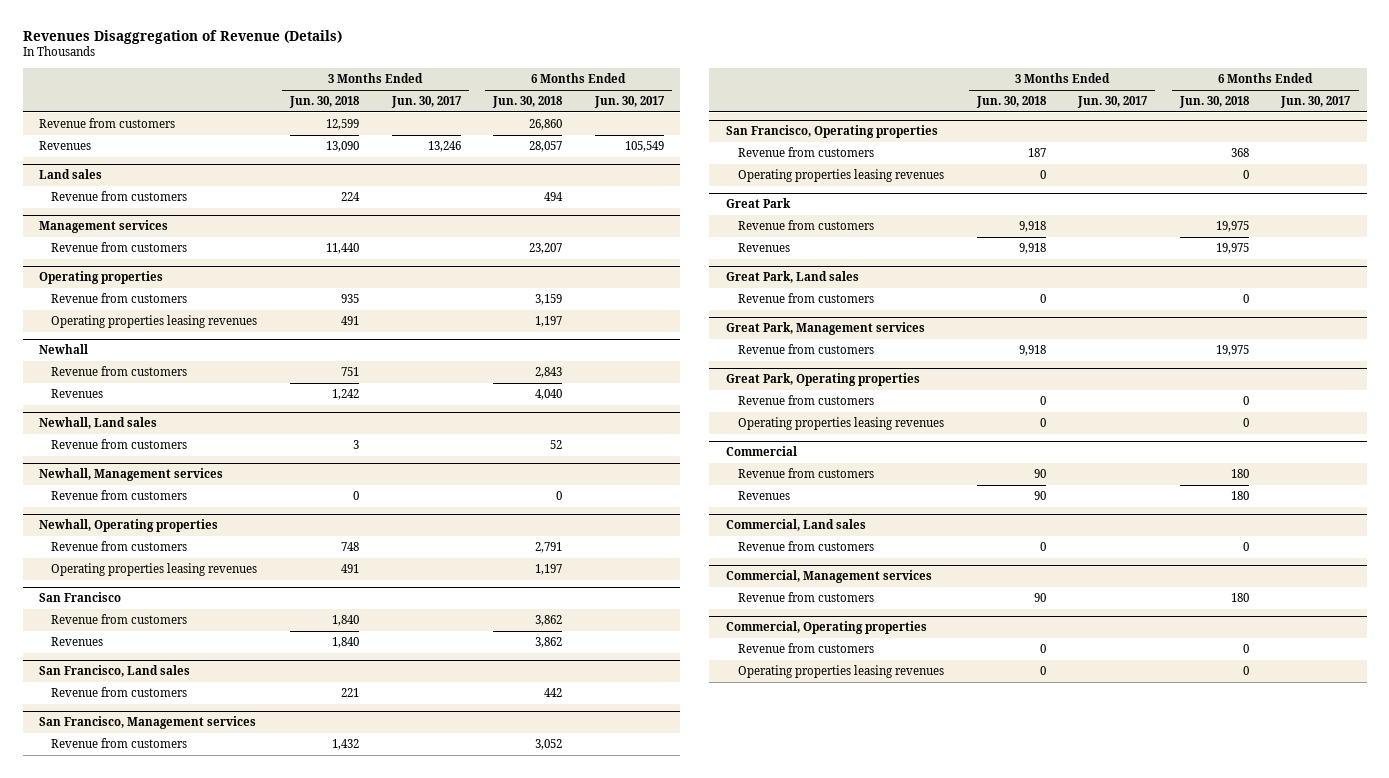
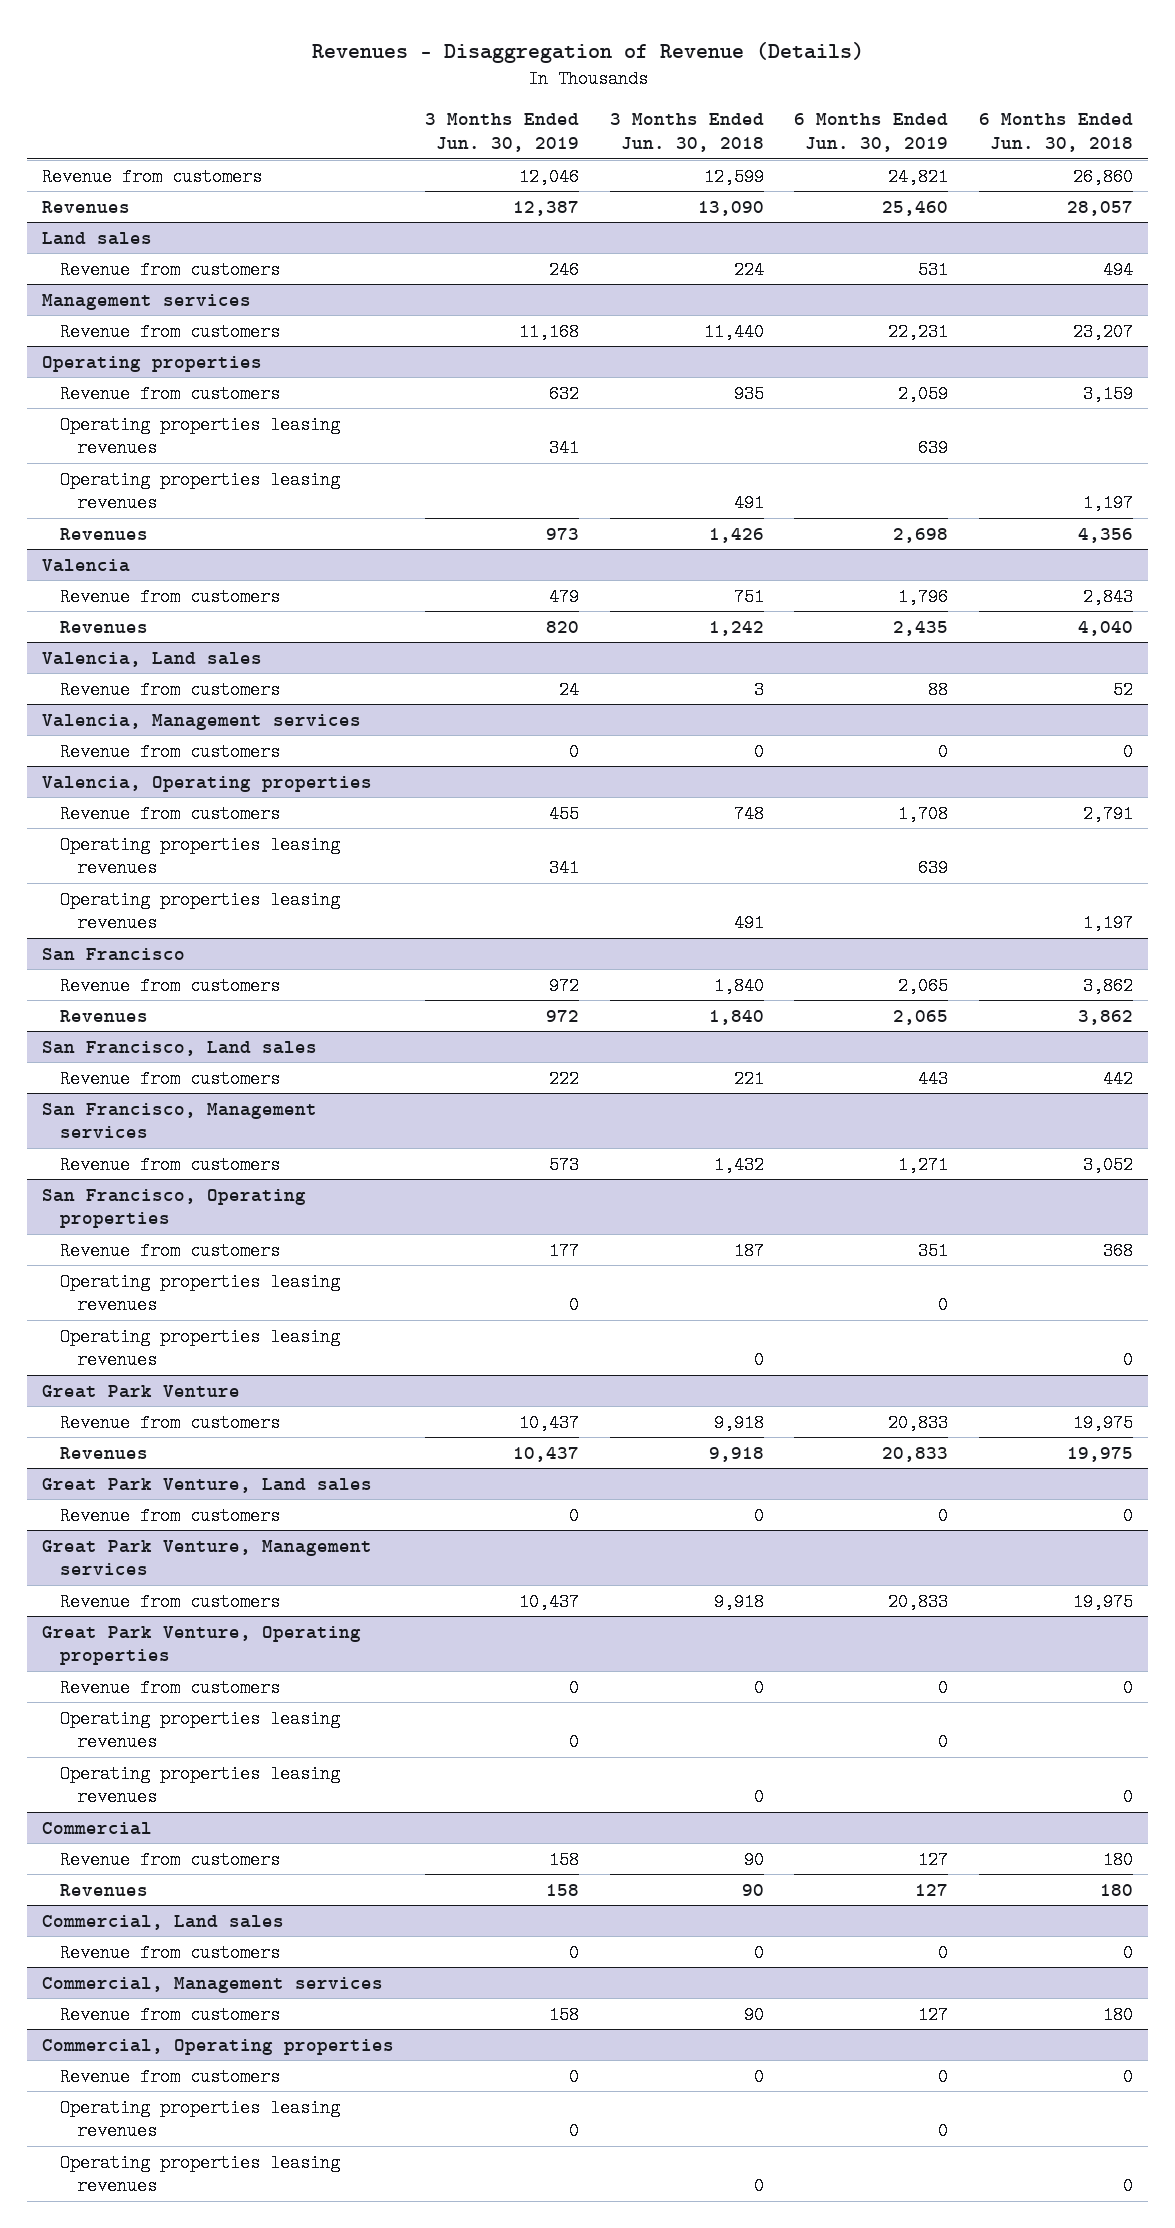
- Revenues Disaggregation of Revenue (Details)
+ Revenues - Disaggregation of Revenue (Details)
- | 3 Months Ended Jun. 30, 2018 | 3 Months Ended Jun. 30, 2017 | 6 Months Ended Jun. 30, 2018 | 6 Months Ended Jun. 30, 2017
+ | 3 Months Ended Jun. 30, 2019 | 3 Months Ended Jun. 30, 2018 | 6 Months Ended Jun. 30, 2019 | 6 Months Ended Jun. 30, 2018
@ Operating properties
+ Operating properties leasing revenues | 341 | | 639 |
- Newhall
@ Operating properties
+ Revenues | 973 | 1,426 | 2,698 | 4,356
+ Valencia
- Newhall, Land sales
+ Valencia, Land sales
- Newhall, Management services
+ Valencia, Management services
- Newhall, Operating properties
+ Valencia, Operating properties
+ Operating properties leasing revenues | 341 | | 639 |
@ San Francisco, Operating properties
+ Operating properties leasing revenues | 0 | | 0 |
- Great Park
+ Great Park Venture
- Great Park, Land sales
+ Great Park Venture, Land sales
- Great Park, Management services
+ Great Park Venture, Management services
- Great Park, Operating properties
+ Great Park Venture, Operating properties
+ Operating properties leasing revenues | 0 | | 0 |
@ Commercial, Operating properties
+ Operating properties leasing revenues | 0 | | 0 |

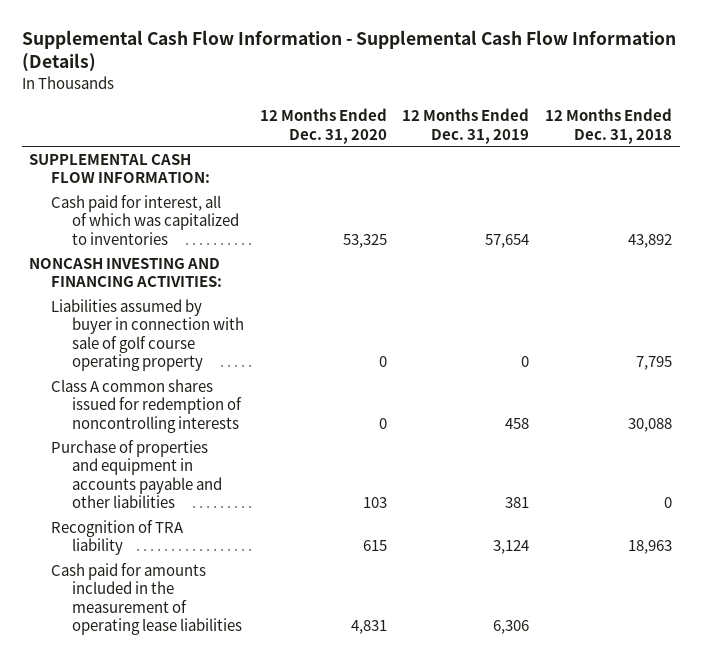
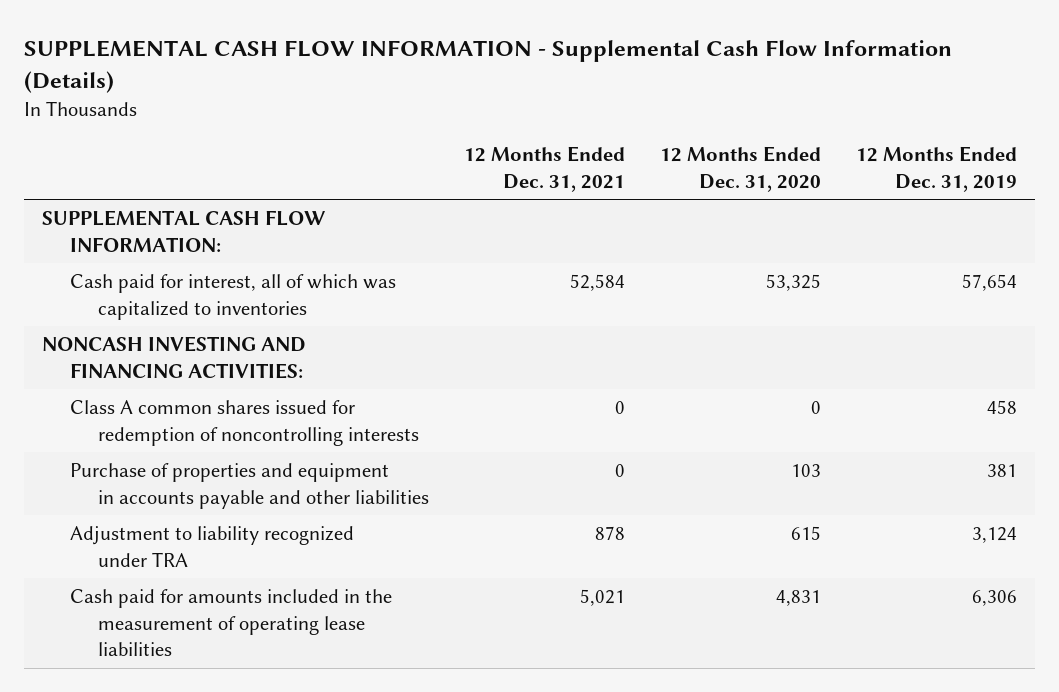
- Supplemental Cash Flow Information - Supplemental Cash Flow Information (Details)
+ SUPPLEMENTAL CASH FLOW INFORMATION - Supplemental Cash Flow Information (Details)
- | 12 Months Ended Dec. 31, 2020 | 12 Months Ended Dec. 31, 2019 | 12 Months Ended Dec. 31, 2018
+ | 12 Months Ended Dec. 31, 2021 | 12 Months Ended Dec. 31, 2020 | 12 Months Ended Dec. 31, 2019
- Liabilities assumed by buyer in connection with sale of golf course operating property | 0 | 0 | 7,795
- Recognition of TRA liability | 615 | 3,124 | 18,963
+ Adjustment to liability recognized under TRA | 878 | 615 | 3,124

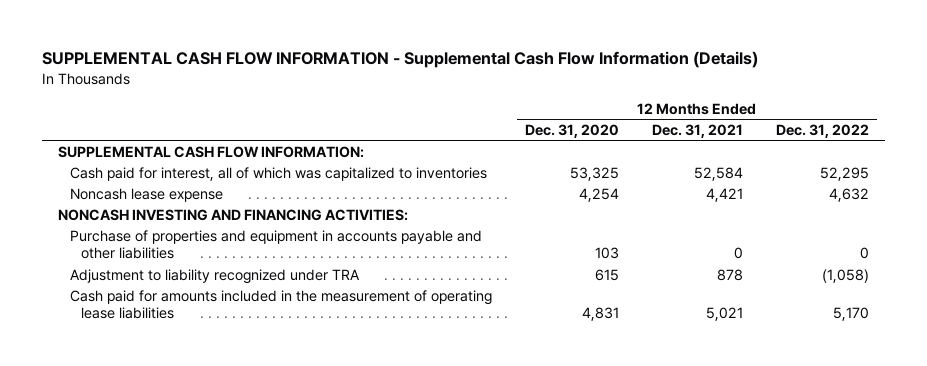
- | 12 Months Ended Dec. 31, 2021 | 12 Months Ended Dec. 31, 2020 | 12 Months Ended Dec. 31, 2019
+ | 12 Months Ended Dec. 31, 2020 | 12 Months Ended Dec. 31, 2021 | 12 Months Ended Dec. 31, 2022
+ Noncash lease expense | 4,254 | 4,421 | 4,632
- Class A common shares issued for redemption of noncontrolling interests | 0 | 0 | 458

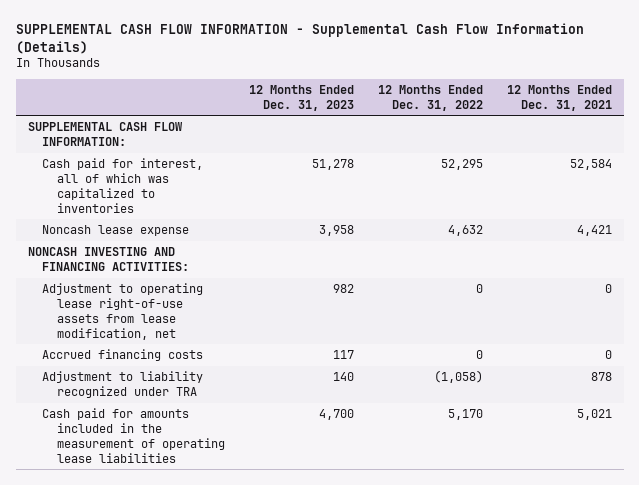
- | 12 Months Ended Dec. 31, 2020 | 12 Months Ended Dec. 31, 2021 | 12 Months Ended Dec. 31, 2022
+ | 12 Months Ended Dec. 31, 2023 | 12 Months Ended Dec. 31, 2022 | 12 Months Ended Dec. 31, 2021
- Purchase of properties and equipment in accounts payable and other liabilities | 103 | 0 | 0
+ Adjustment to operating lease right-of-use assets from lease modification, net | 982 | 0 | 0
+ Accrued financing costs | 117 | 0 | 0

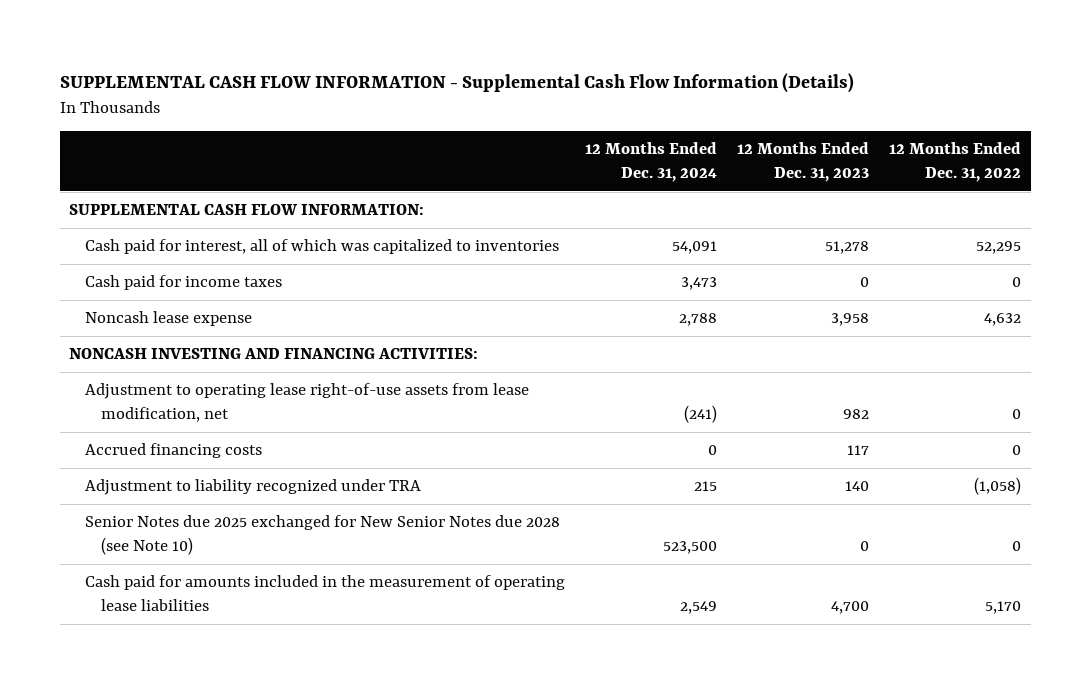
- | 12 Months Ended Dec. 31, 2023 | 12 Months Ended Dec. 31, 2022 | 12 Months Ended Dec. 31, 2021
+ | 12 Months Ended Dec. 31, 2024 | 12 Months Ended Dec. 31, 2023 | 12 Months Ended Dec. 31, 2022
+ Cash paid for income taxes | 3,473 | 0 | 0
+ Senior Notes due 2025 exchanged for New Senior Notes due 2028 (see Note 10) | 523,500 | 0 | 0

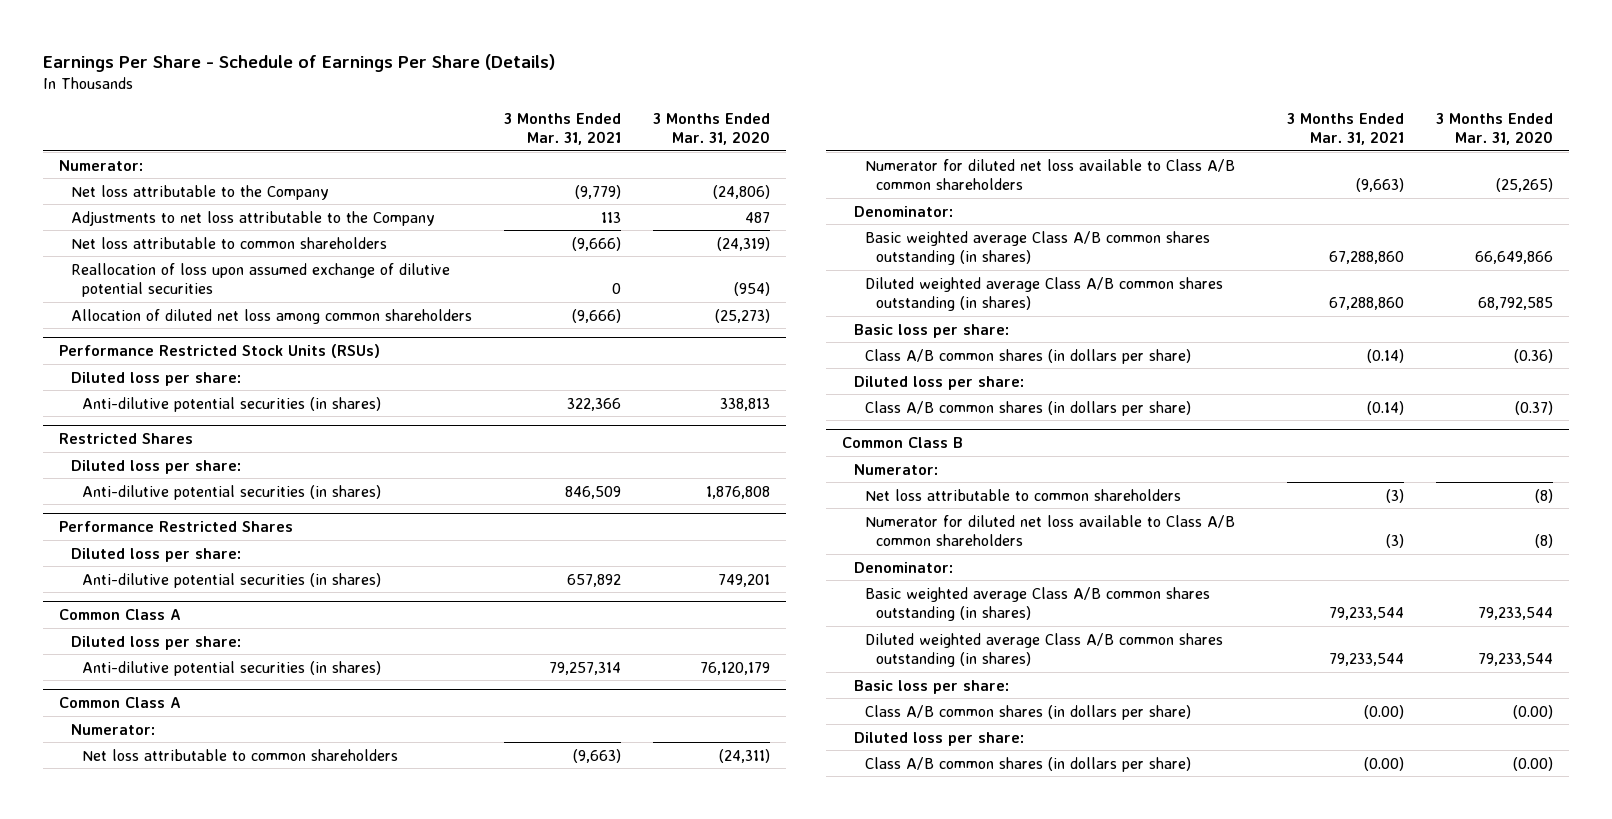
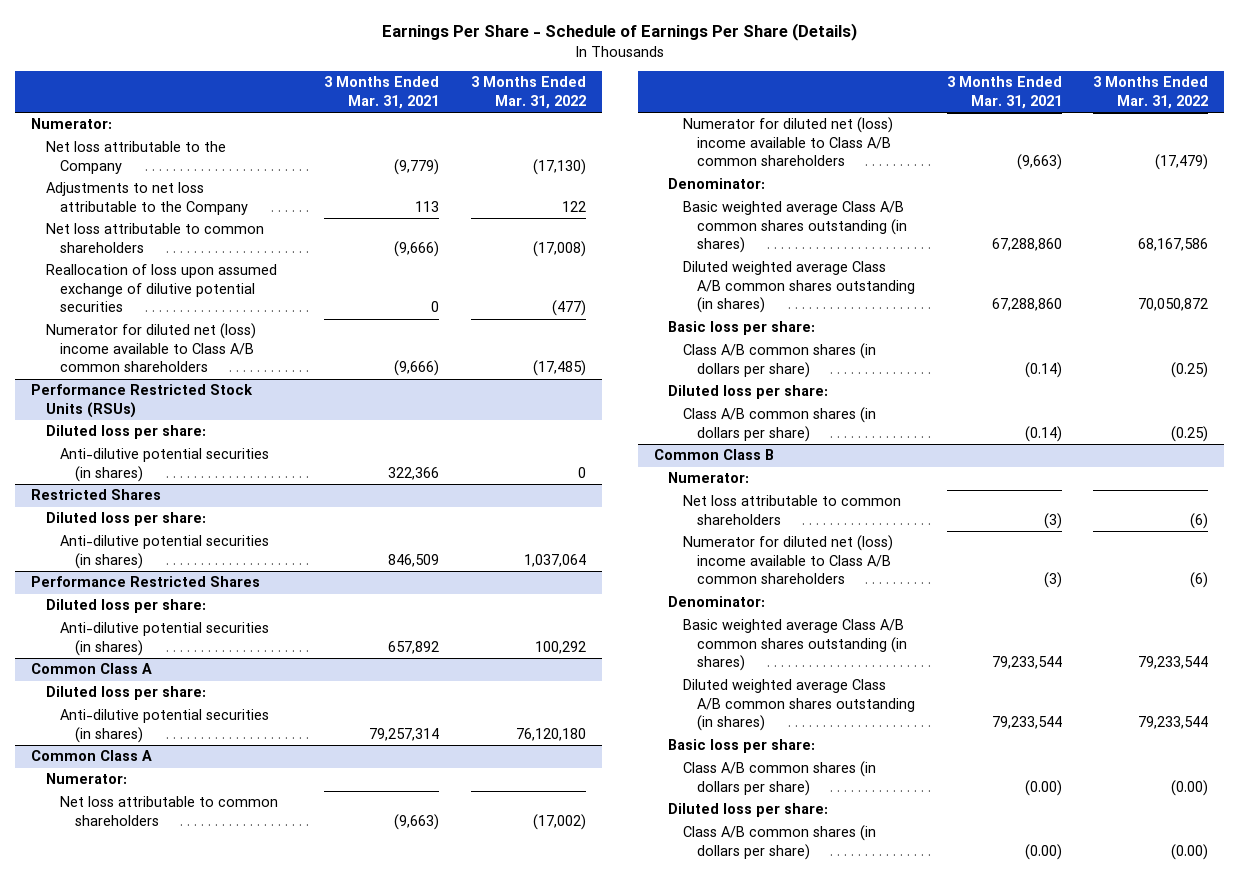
- | 3 Months Ended Mar. 31, 2021 | 3 Months Ended Mar. 31, 2020
+ | 3 Months Ended Mar. 31, 2021 | 3 Months Ended Mar. 31, 2022
- Allocation of diluted net loss among common shareholders | (9,666) | (25,273)
+ Numerator for diluted net (loss) income available to Class A/B common shareholders | (9,666) | (17,485)
@ Common Class A
- Numerator for diluted net loss available to Class A/B common shareholders | (9,663) | (25,265)
+ Numerator for diluted net (loss) income available to Class A/B common shareholders | (9,663) | (17,479)
@ Common Class B
- Numerator for diluted net loss available to Class A/B common shareholders | (3) | (8)
+ Numerator for diluted net (loss) income available to Class A/B common shareholders | (3) | (6)

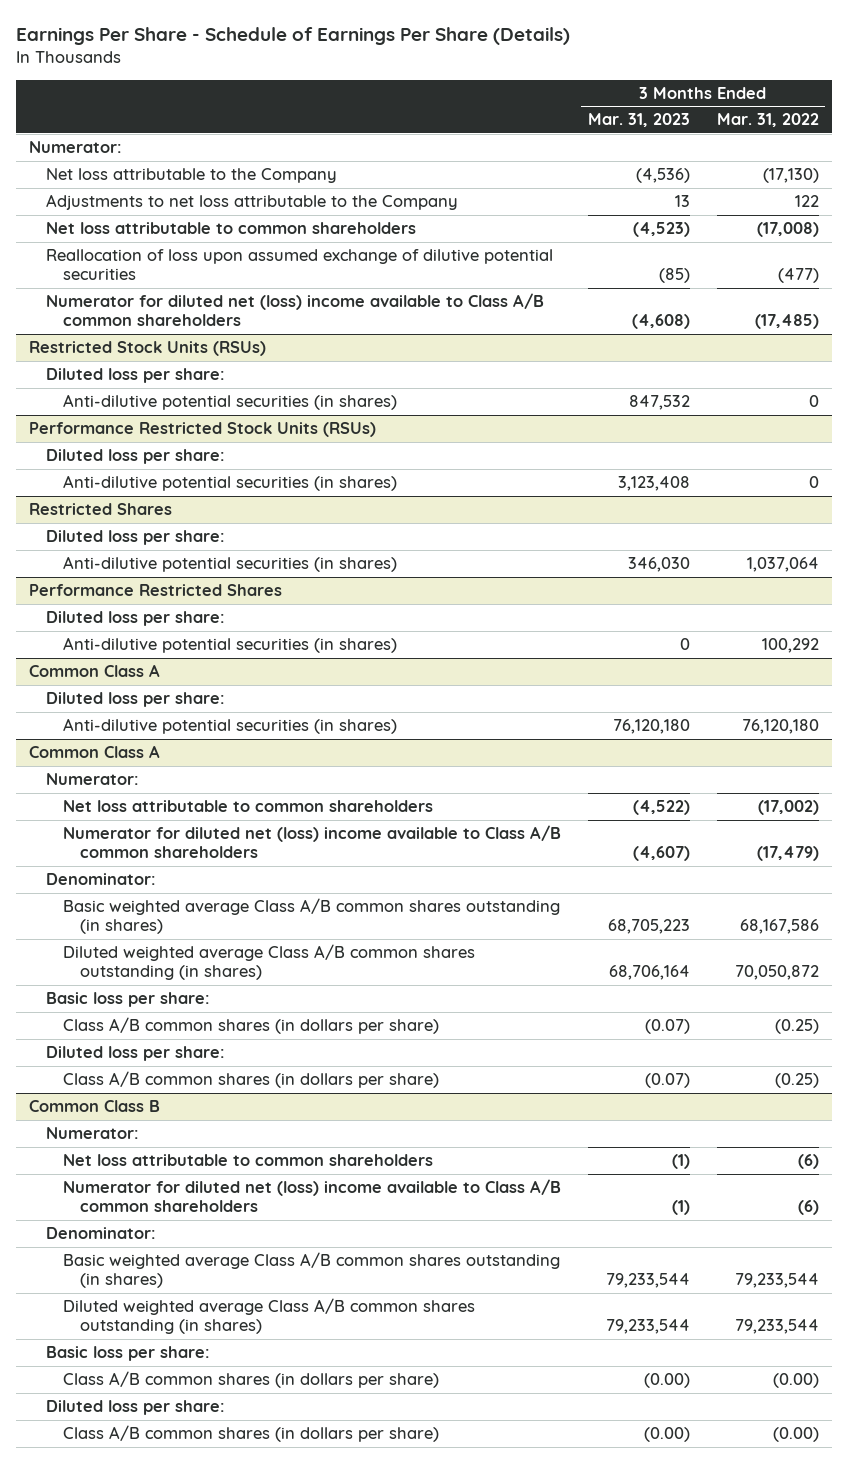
- | 3 Months Ended Mar. 31, 2021 | 3 Months Ended Mar. 31, 2022
+ | 3 Months Ended Mar. 31, 2023 | 3 Months Ended Mar. 31, 2022
+ Restricted Stock Units (RSUs)
+ Diluted loss per share:
+ Anti-dilutive potential securities (in shares) | 847,532 | 0

